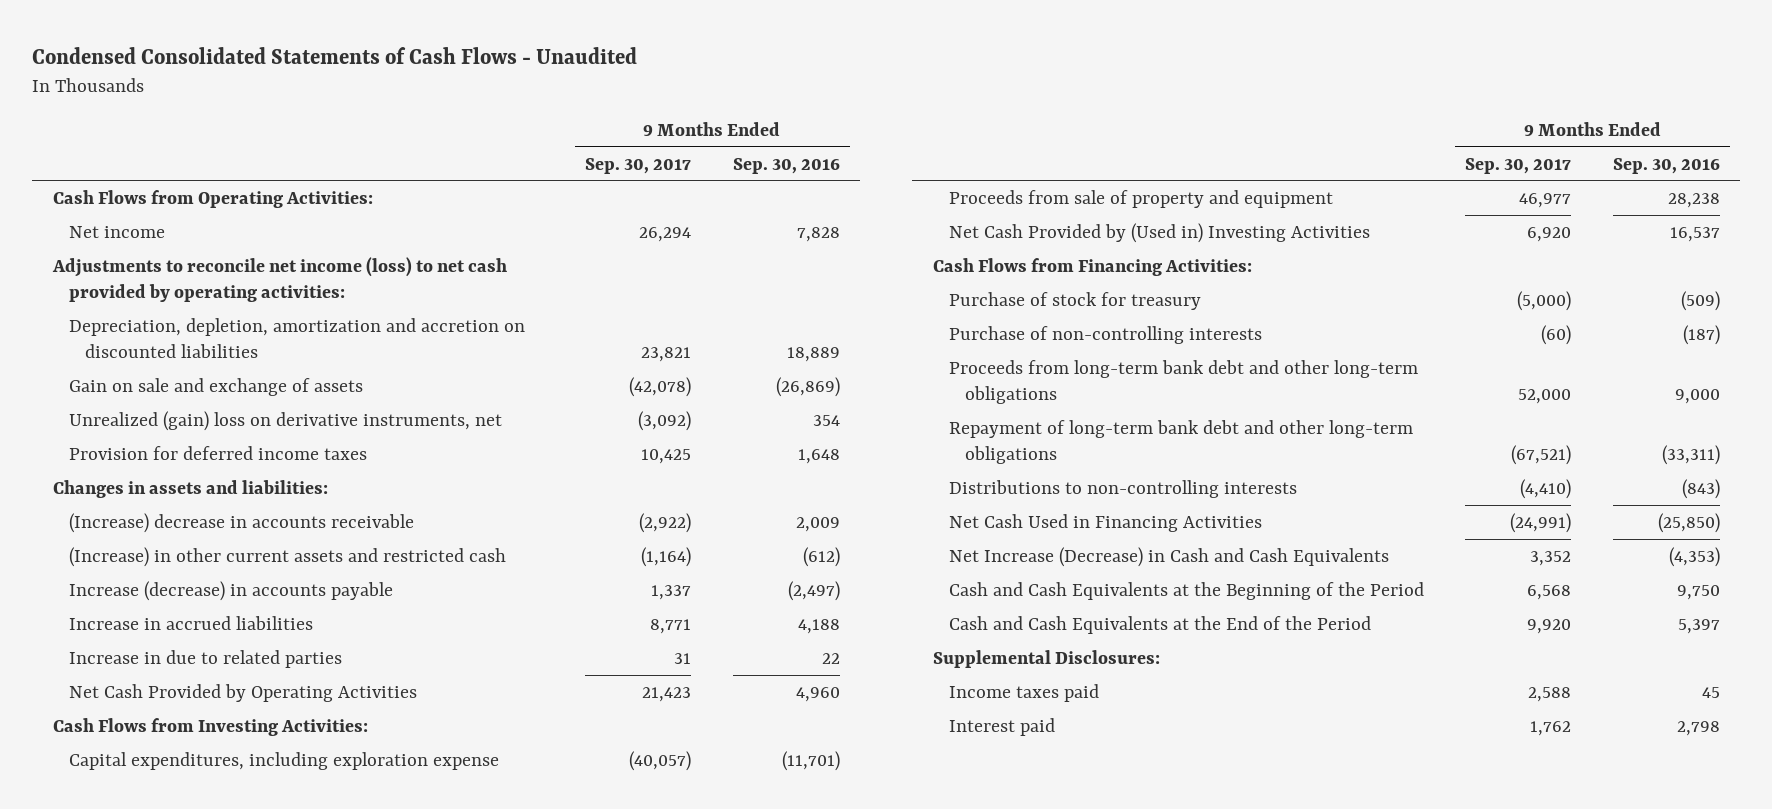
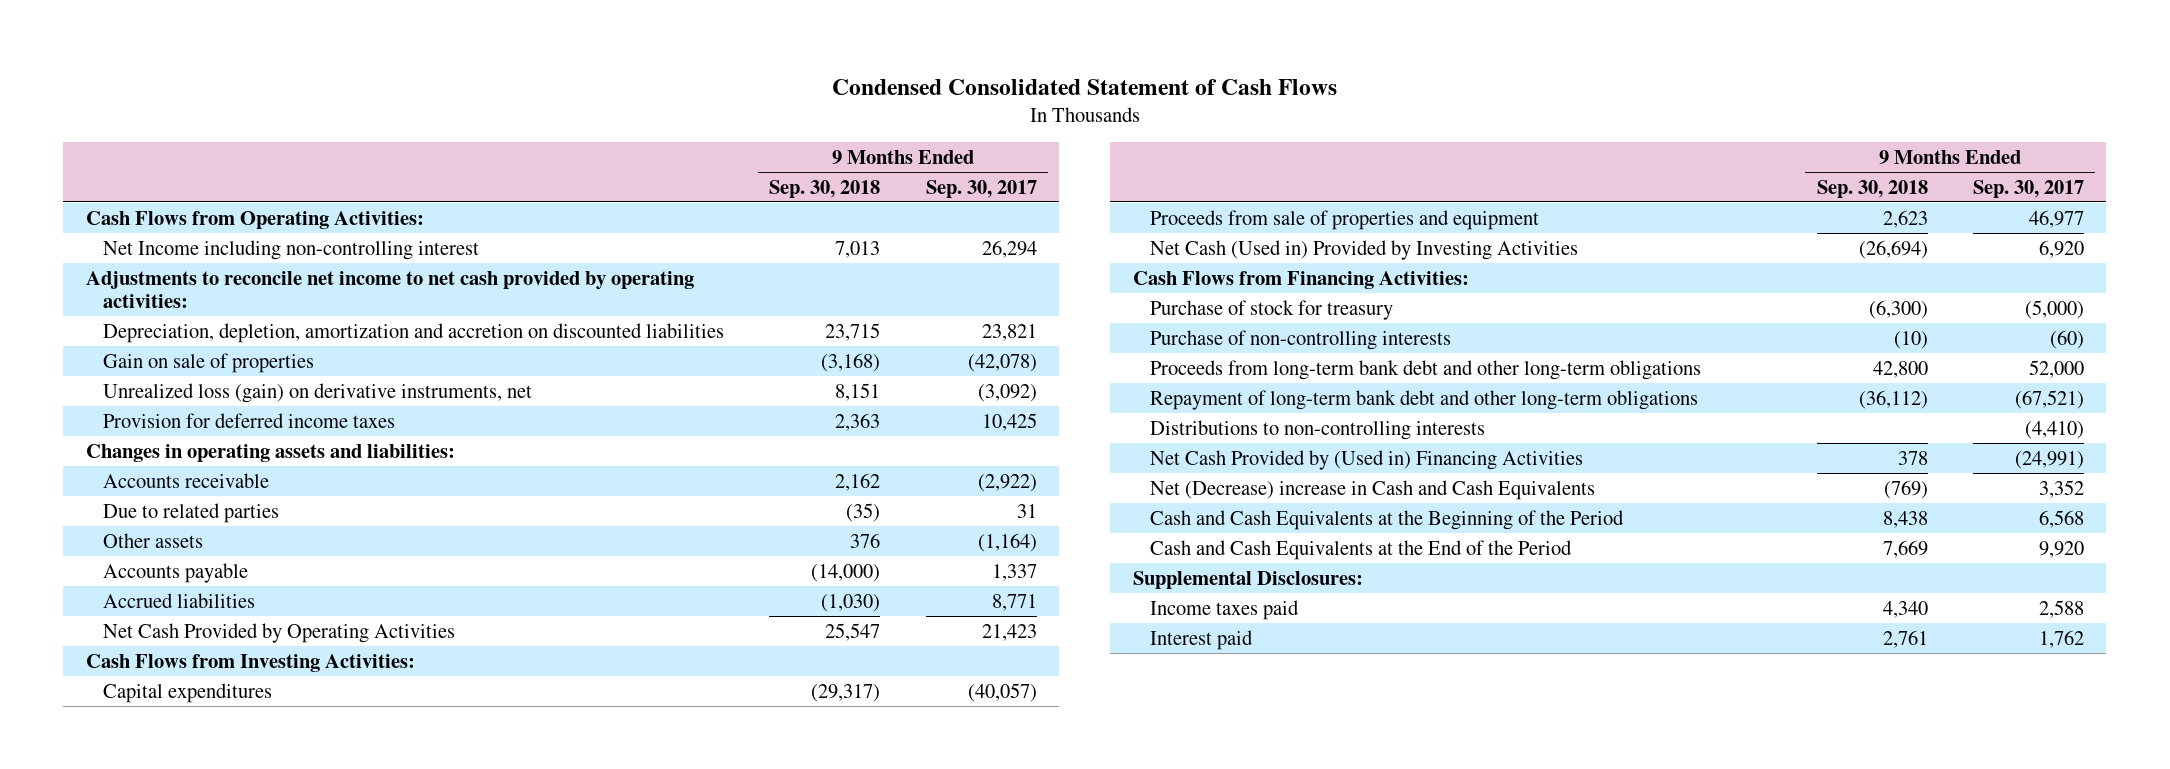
- Condensed Consolidated Statements of Cash Flows - Unaudited
+ Condensed Consolidated Statement of Cash Flows
- | 9 Months Ended Sep. 30, 2017 | 9 Months Ended Sep. 30, 2016
+ | 9 Months Ended Sep. 30, 2018 | 9 Months Ended Sep. 30, 2017
- Net income | 26,294 | 7,828
- Adjustments to reconcile net income (loss) to net cash provided by operating activities:
+ Net Income including non-controlling interest | 7,013 | 26,294
+ Adjustments to reconcile net income to net cash provided by operating activities:
- Gain on sale and exchange of assets | (42,078) | (26,869)
- Unrealized (gain) loss on derivative instruments, net | (3,092) | 354
+ Gain on sale of properties | (3,168) | (42,078)
+ Unrealized loss (gain) on derivative instruments, net | 8,151 | (3,092)
- Changes in assets and liabilities:
- (Increase) decrease in accounts receivable | (2,922) | 2,009
- (Increase) in other current assets and restricted cash | (1,164) | (612)
- Increase (decrease) in accounts payable | 1,337 | (2,497)
- Increase in accrued liabilities | 8,771 | 4,188
- Increase in due to related parties | 31 | 22
+ Changes in operating assets and liabilities:
+ Accounts receivable | 2,162 | (2,922)
+ Due to related parties | (35) | 31
+ Other assets | 376 | (1,164)
+ Accounts payable | (14,000) | 1,337
+ Accrued liabilities | (1,030) | 8,771
- Capital expenditures, including exploration expense | (40,057) | (11,701)
- Proceeds from sale of property and equipment | 46,977 | 28,238
- Net Cash Provided by (Used in) Investing Activities | 6,920 | 16,537
+ Capital expenditures | (29,317) | (40,057)
+ Proceeds from sale of properties and equipment | 2,623 | 46,977
+ Net Cash (Used in) Provided by Investing Activities | (26,694) | 6,920
- Net Cash Used in Financing Activities | (24,991) | (25,850)
- Net Increase (Decrease) in Cash and Cash Equivalents | 3,352 | (4,353)
+ Net Cash Provided by (Used in) Financing Activities | 378 | (24,991)
+ Net (Decrease) increase in Cash and Cash Equivalents | (769) | 3,352

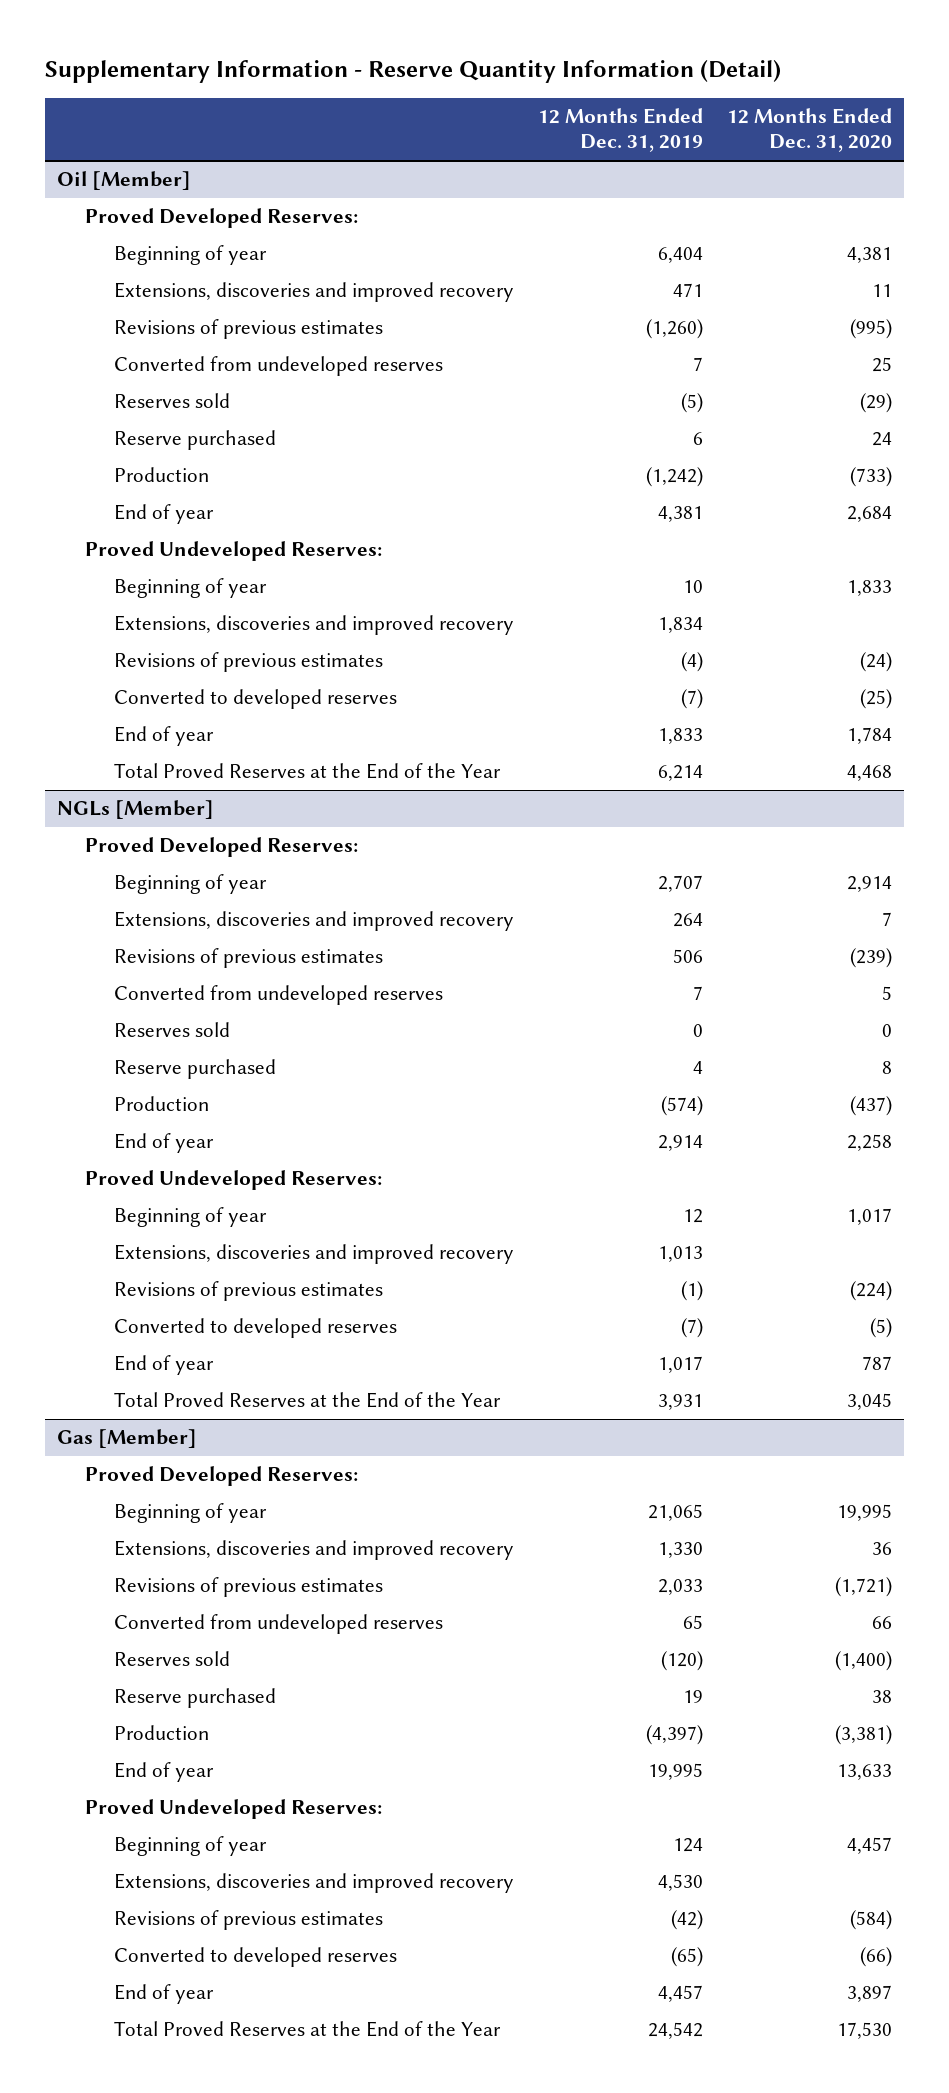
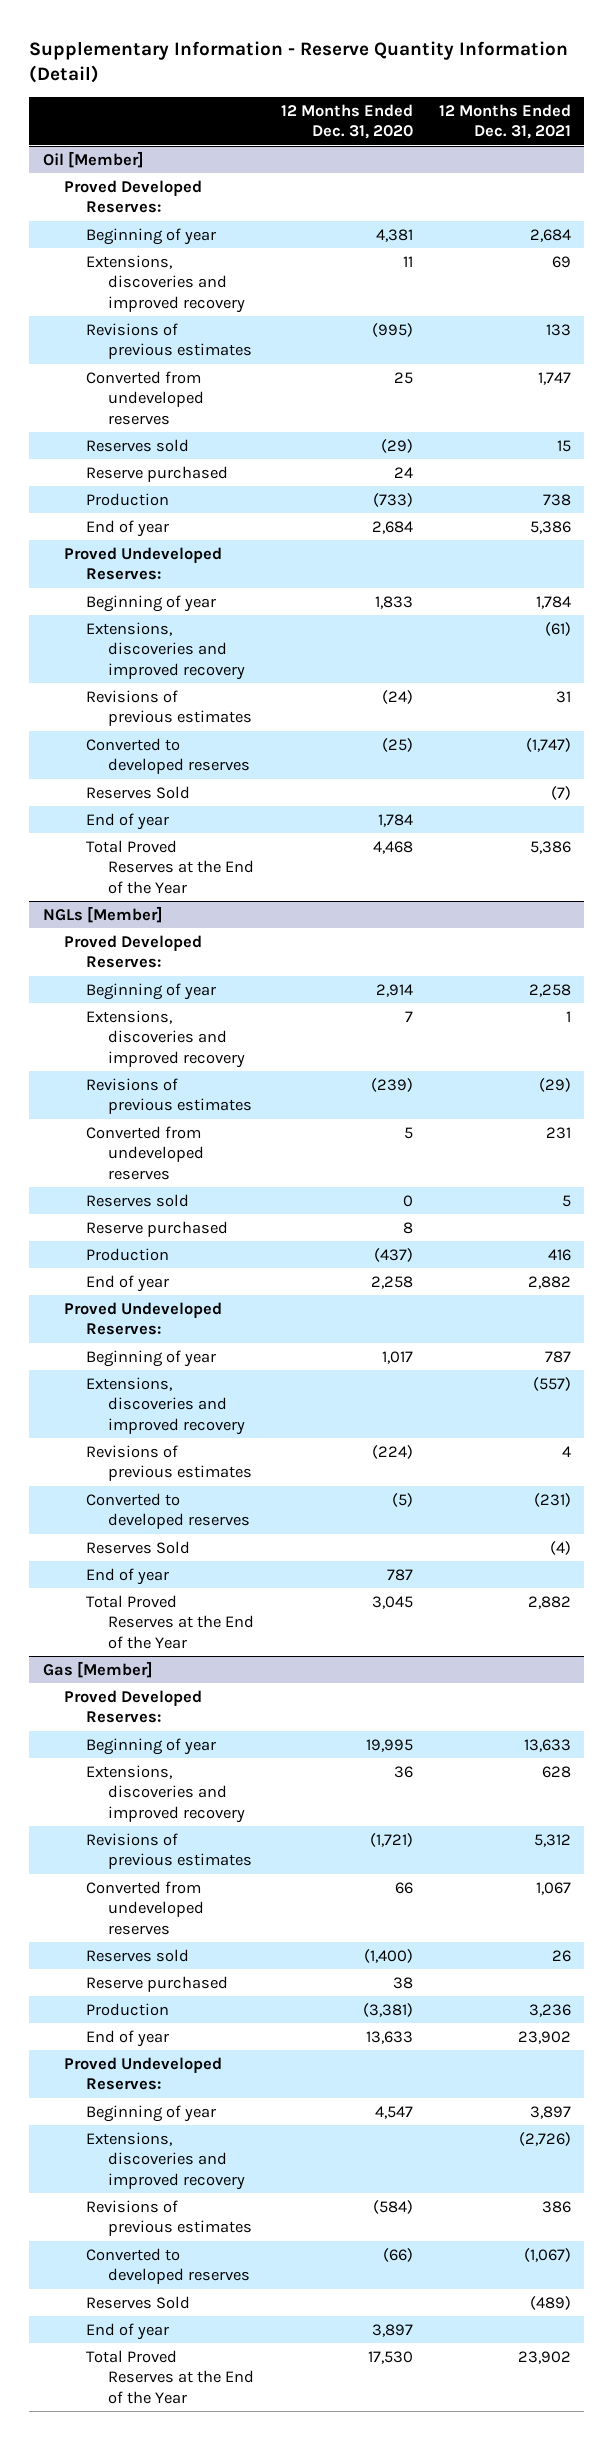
- | 12 Months Ended Dec. 31, 2019 | 12 Months Ended Dec. 31, 2020
+ | 12 Months Ended Dec. 31, 2020 | 12 Months Ended Dec. 31, 2021
@ Oil [Member]
+ Reserves Sold | | (7)
@ NGLs [Member]
+ Reserves Sold | | (4)
@ Gas [Member]
- Beginning of year | 124 | 4,457
+ Beginning of year | 4,547 | 3,897
+ Reserves Sold | | (489)

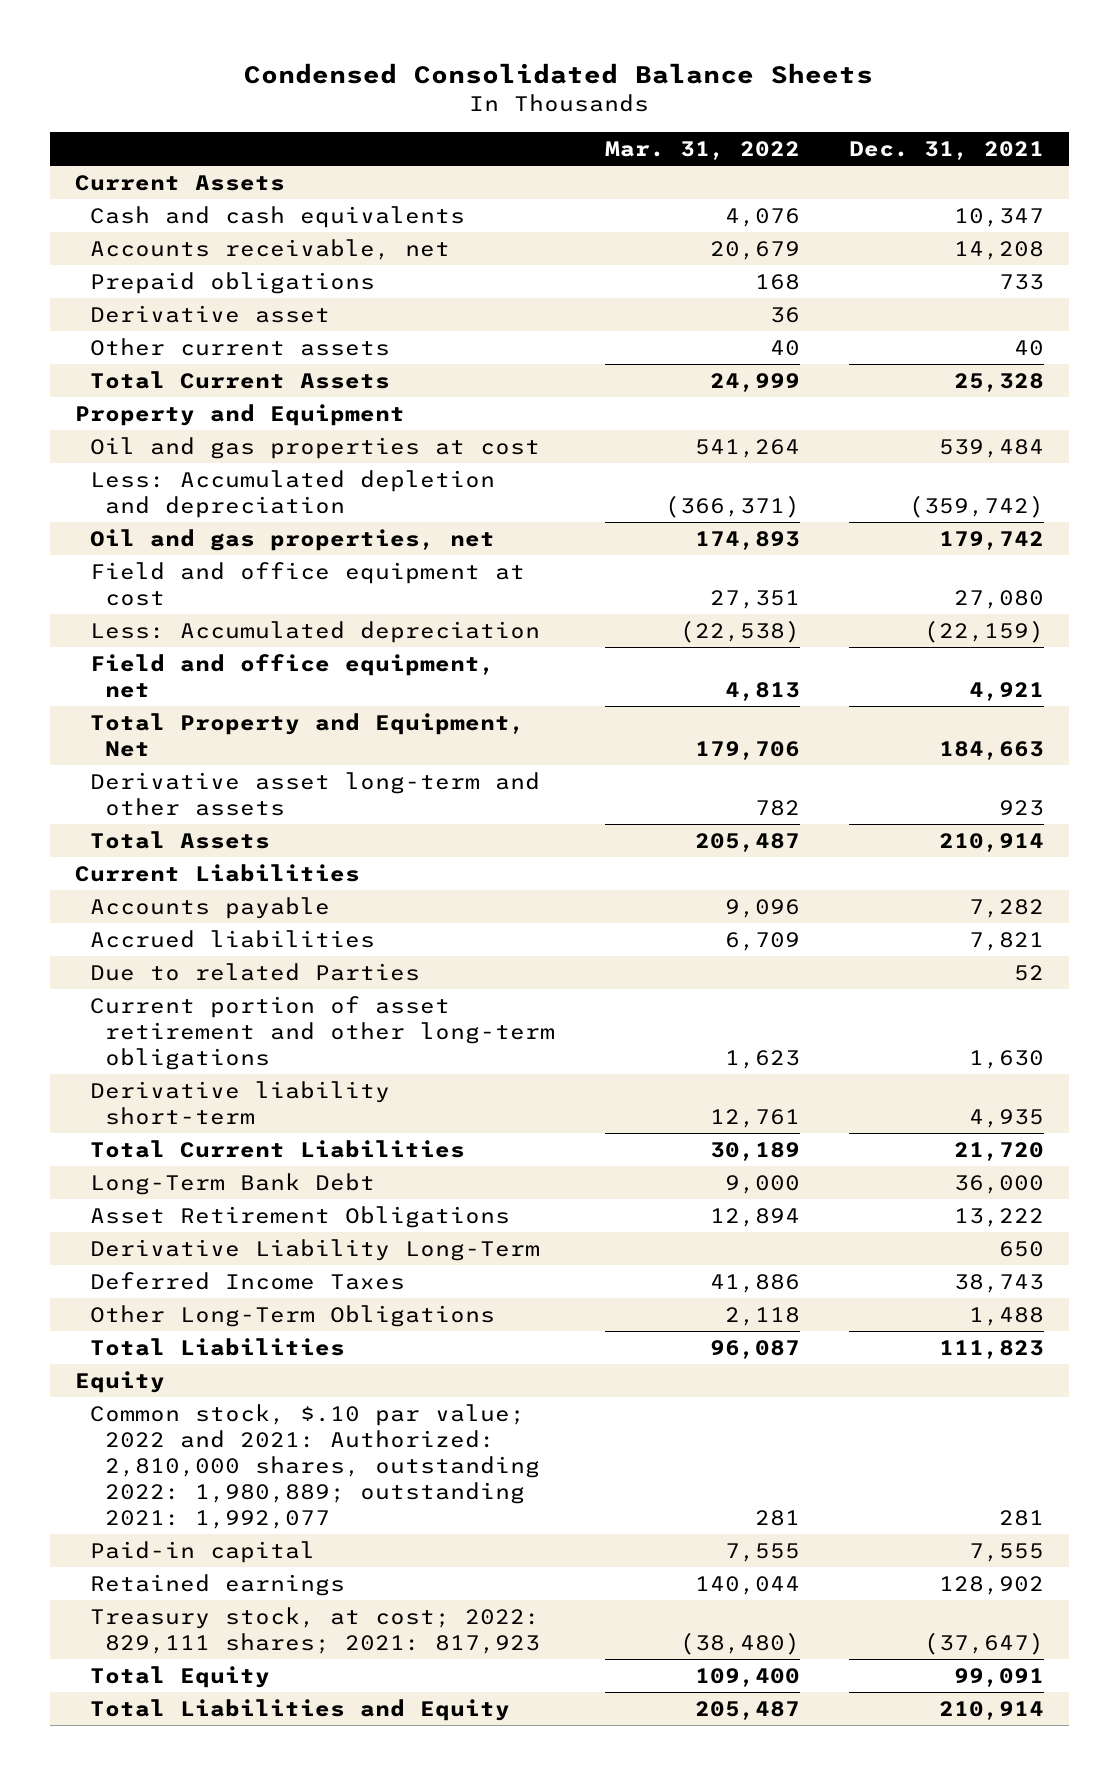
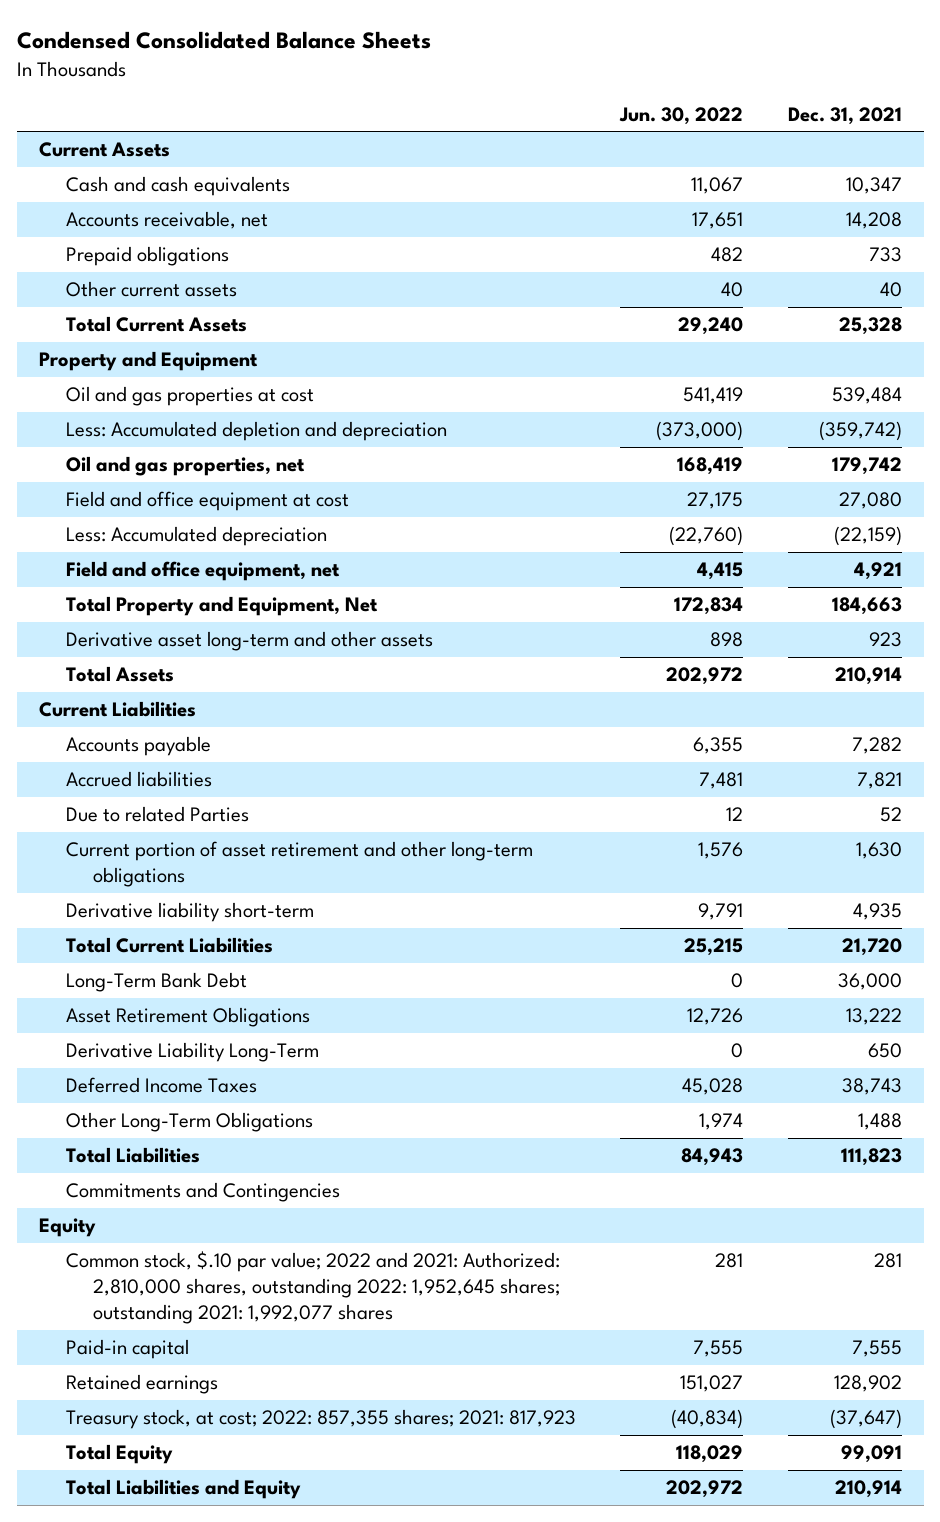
- | Mar. 31, 2022 | Dec. 31, 2021
+ | Jun. 30, 2022 | Dec. 31, 2021
- Derivative asset | 36 |
+ Commitments and Contingencies
- Common stock, $.10 par value; 2022 and 2021: Authorized: 2,810,000 shares, outstanding 2022: 1,980,889; outstanding 2021: 1,992,077 | 281 | 281
+ Common stock, $.10 par value; 2022 and 2021: Authorized: 2,810,000 shares, outstanding 2022: 1,952,645 shares; outstanding 2021: 1,992,077 shares | 281 | 281
- Treasury stock, at cost; 2022: 829,111 shares; 2021: 817,923 | (38,480) | (37,647)
+ Treasury stock, at cost; 2022: 857,355 shares; 2021: 817,923 | (40,834) | (37,647)

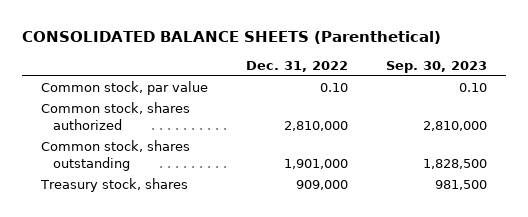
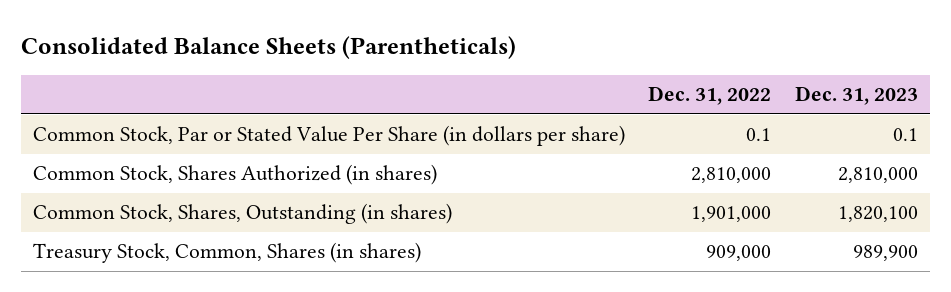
- CONSOLIDATED BALANCE SHEETS (Parenthetical)
+ Consolidated Balance Sheets (Parentheticals)
- | Dec. 31, 2022 | Sep. 30, 2023
+ | Dec. 31, 2022 | Dec. 31, 2023
- Common stock, par value | 0.10 | 0.10
- Common stock, shares authorized | 2,810,000 | 2,810,000
- Common stock, shares outstanding | 1,901,000 | 1,828,500
- Treasury stock, shares | 909,000 | 981,500
+ Common Stock, Par or Stated Value Per Share (in dollars per share) | 0.1 | 0.1
+ Common Stock, Shares Authorized (in shares) | 2,810,000 | 2,810,000
+ Common Stock, Shares, Outstanding (in shares) | 1,901,000 | 1,820,100
+ Treasury Stock, Common, Shares (in shares) | 909,000 | 989,900

